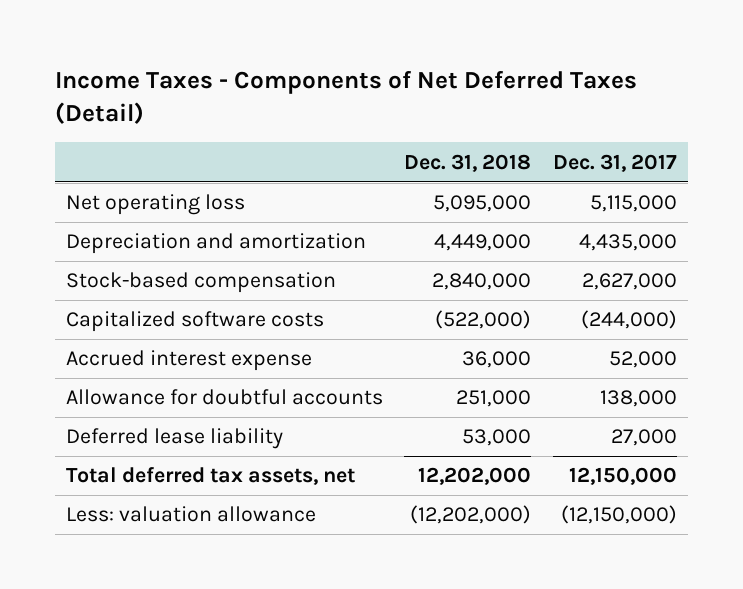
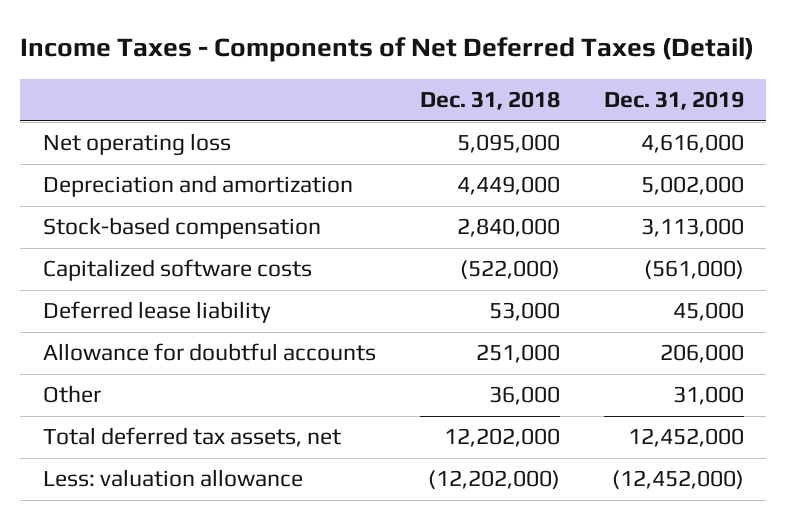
- | Dec. 31, 2018 | Dec. 31, 2017
+ | Dec. 31, 2018 | Dec. 31, 2019
- Accrued interest expense | 36,000 | 52,000
moved down: Allowance for doubtful accounts | 251,000 | 206,000
+ Other | 36,000 | 31,000

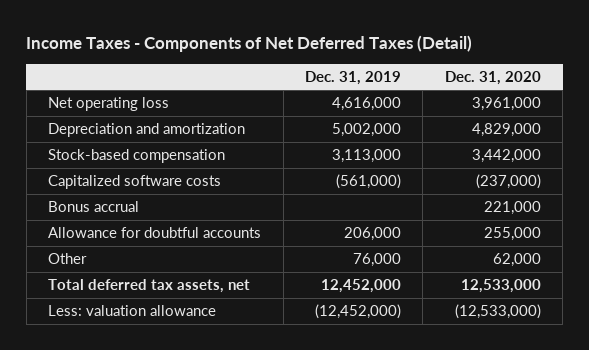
- | Dec. 31, 2018 | Dec. 31, 2019
+ | Dec. 31, 2019 | Dec. 31, 2020
- Deferred lease liability | 53,000 | 45,000
+ Bonus accrual | | 221,000
- Other | 36,000 | 31,000
+ Other | 76,000 | 62,000

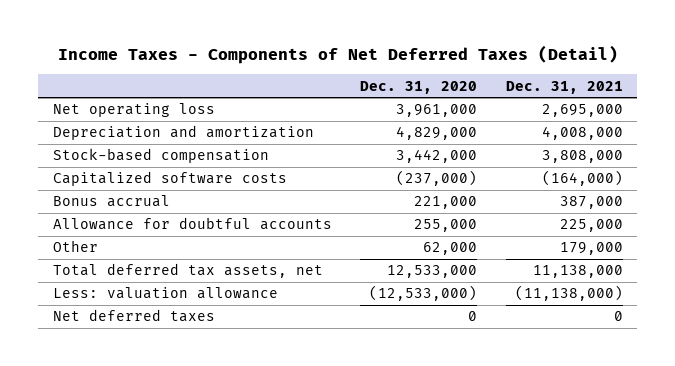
- | Dec. 31, 2019 | Dec. 31, 2020
+ | Dec. 31, 2020 | Dec. 31, 2021
+ Net deferred taxes | 0 | 0

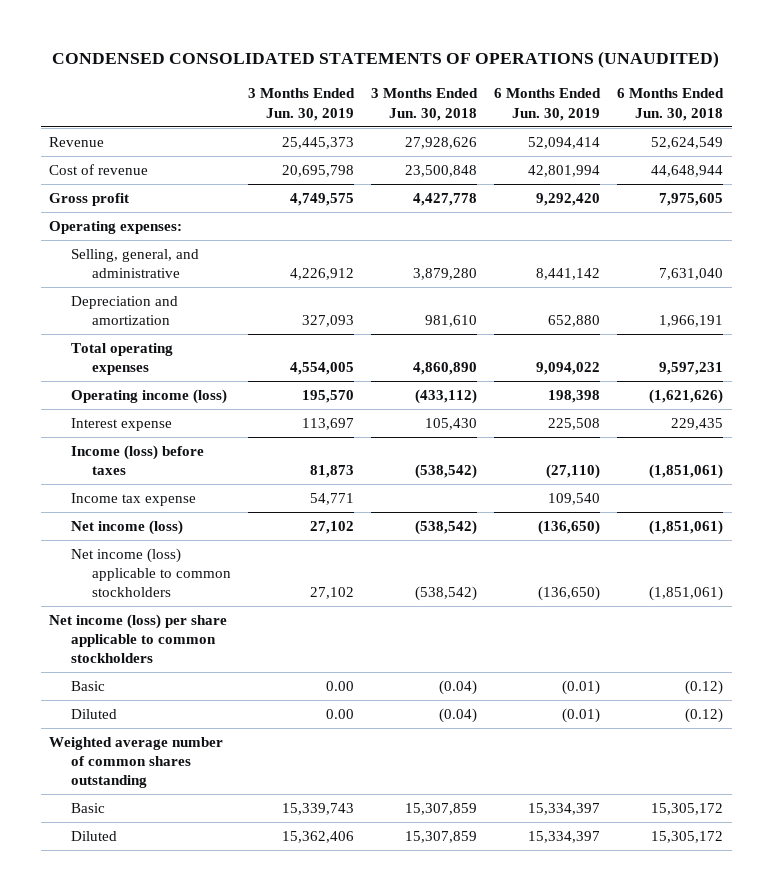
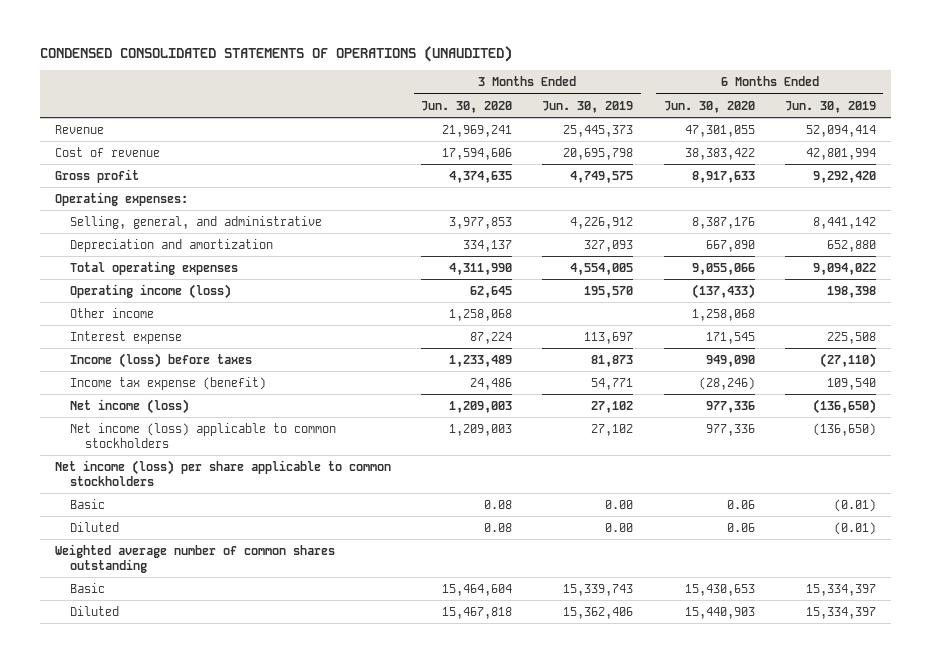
- | 3 Months Ended Jun. 30, 2019 | 3 Months Ended Jun. 30, 2018 | 6 Months Ended Jun. 30, 2019 | 6 Months Ended Jun. 30, 2018
+ | 3 Months Ended Jun. 30, 2020 | 3 Months Ended Jun. 30, 2019 | 6 Months Ended Jun. 30, 2020 | 6 Months Ended Jun. 30, 2019
+ Other income | 1,258,068 | | 1,258,068 |
- Income tax expense | 54,771 | | 109,540 |
+ Income tax expense (benefit) | 24,486 | 54,771 | (28,246) | 109,540

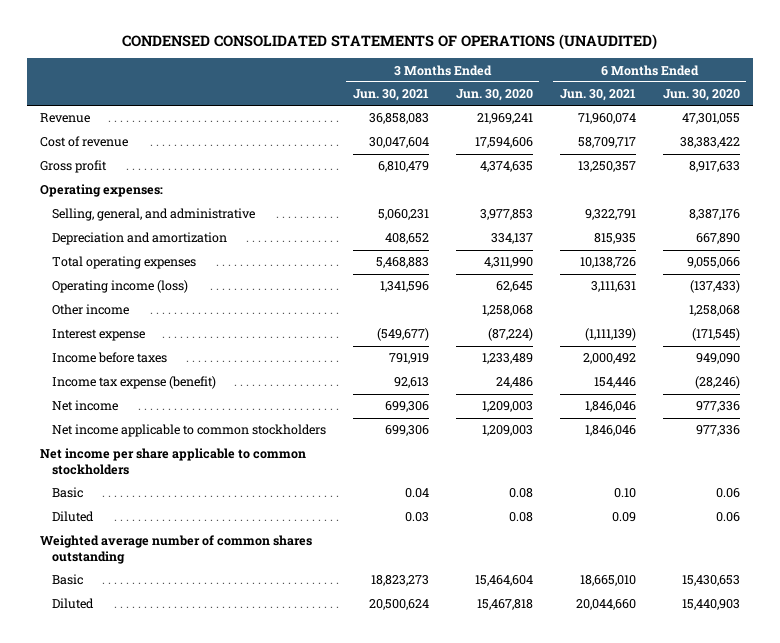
- | 3 Months Ended Jun. 30, 2020 | 3 Months Ended Jun. 30, 2019 | 6 Months Ended Jun. 30, 2020 | 6 Months Ended Jun. 30, 2019
+ | 3 Months Ended Jun. 30, 2021 | 3 Months Ended Jun. 30, 2020 | 6 Months Ended Jun. 30, 2021 | 6 Months Ended Jun. 30, 2020
- Interest expense | 87,224 | 113,697 | 171,545 | 225,508
- Income (loss) before taxes | 1,233,489 | 81,873 | 949,090 | (27,110)
+ Interest expense | (549,677) | (87,224) | (1,111,139) | (171,545)
+ Income before taxes | 791,919 | 1,233,489 | 2,000,492 | 949,090
- Net income (loss) | 1,209,003 | 27,102 | 977,336 | (136,650)
- Net income (loss) applicable to common stockholders | 1,209,003 | 27,102 | 977,336 | (136,650)
- Net income (loss) per share applicable to common stockholders
+ Net income | 699,306 | 1,209,003 | 1,846,046 | 977,336
+ Net income applicable to common stockholders | 699,306 | 1,209,003 | 1,846,046 | 977,336
+ Net income per share applicable to common stockholders

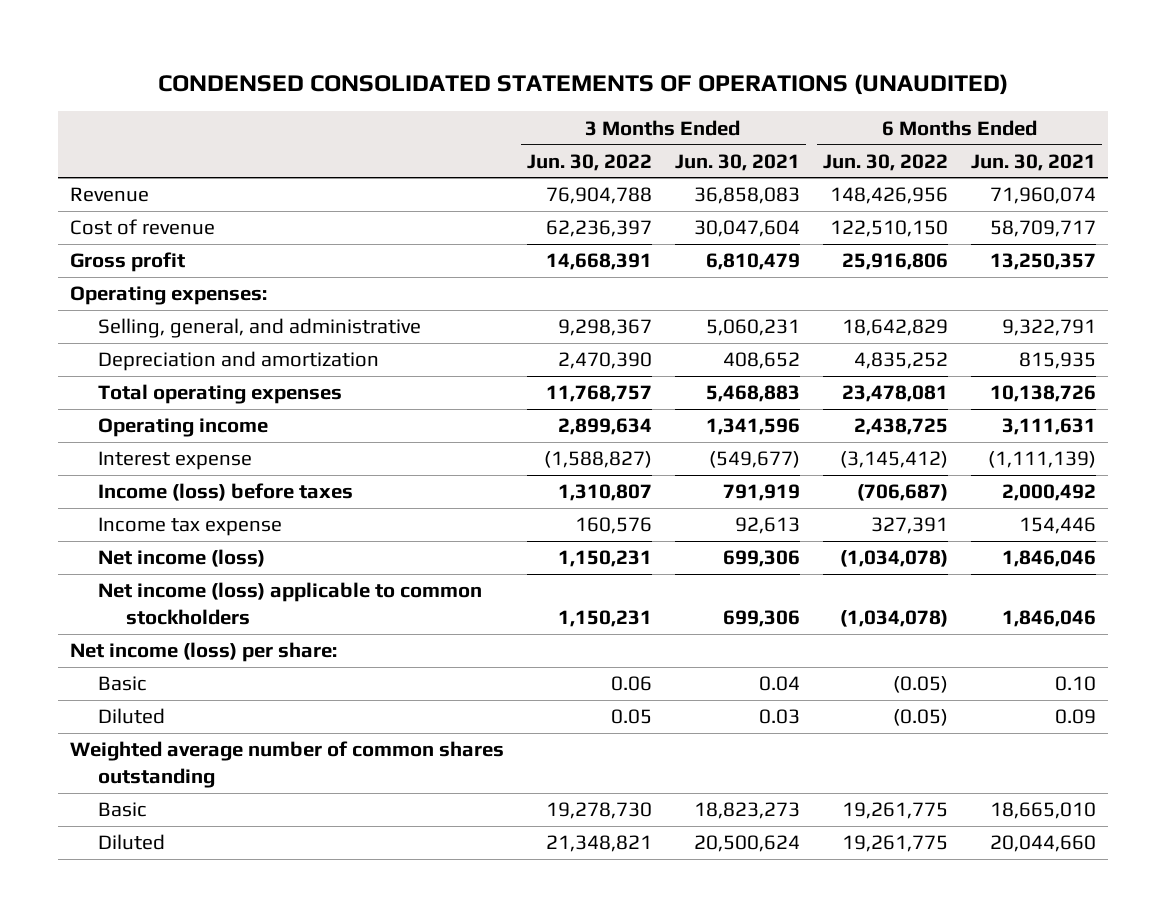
- | 3 Months Ended Jun. 30, 2021 | 3 Months Ended Jun. 30, 2020 | 6 Months Ended Jun. 30, 2021 | 6 Months Ended Jun. 30, 2020
+ | 3 Months Ended Jun. 30, 2022 | 3 Months Ended Jun. 30, 2021 | 6 Months Ended Jun. 30, 2022 | 6 Months Ended Jun. 30, 2021
- Operating income (loss) | 1,341,596 | 62,645 | 3,111,631 | (137,433)
- Other income | | 1,258,068 | | 1,258,068
+ Operating income | 2,899,634 | 1,341,596 | 2,438,725 | 3,111,631
- Income before taxes | 791,919 | 1,233,489 | 2,000,492 | 949,090
- Income tax expense (benefit) | 92,613 | 24,486 | 154,446 | (28,246)
- Net income | 699,306 | 1,209,003 | 1,846,046 | 977,336
- Net income applicable to common stockholders | 699,306 | 1,209,003 | 1,846,046 | 977,336
- Net income per share applicable to common stockholders
+ Income (loss) before taxes | 1,310,807 | 791,919 | (706,687) | 2,000,492
+ Income tax expense | 160,576 | 92,613 | 327,391 | 154,446
+ Net income (loss) | 1,150,231 | 699,306 | (1,034,078) | 1,846,046
+ Net income (loss) applicable to common stockholders | 1,150,231 | 699,306 | (1,034,078) | 1,846,046
+ Net income (loss) per share:

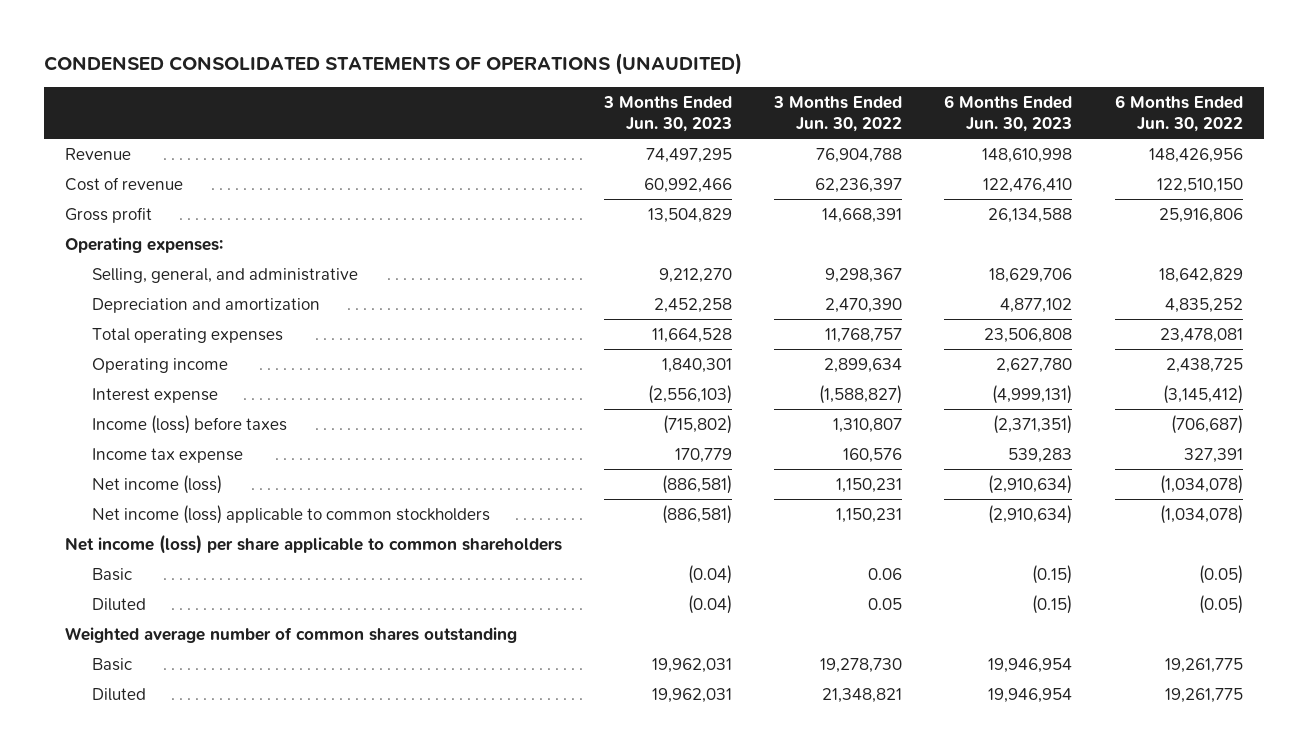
- | 3 Months Ended Jun. 30, 2022 | 3 Months Ended Jun. 30, 2021 | 6 Months Ended Jun. 30, 2022 | 6 Months Ended Jun. 30, 2021
+ | 3 Months Ended Jun. 30, 2023 | 3 Months Ended Jun. 30, 2022 | 6 Months Ended Jun. 30, 2023 | 6 Months Ended Jun. 30, 2022
- Net income (loss) per share:
+ Net income (loss) per share applicable to common shareholders

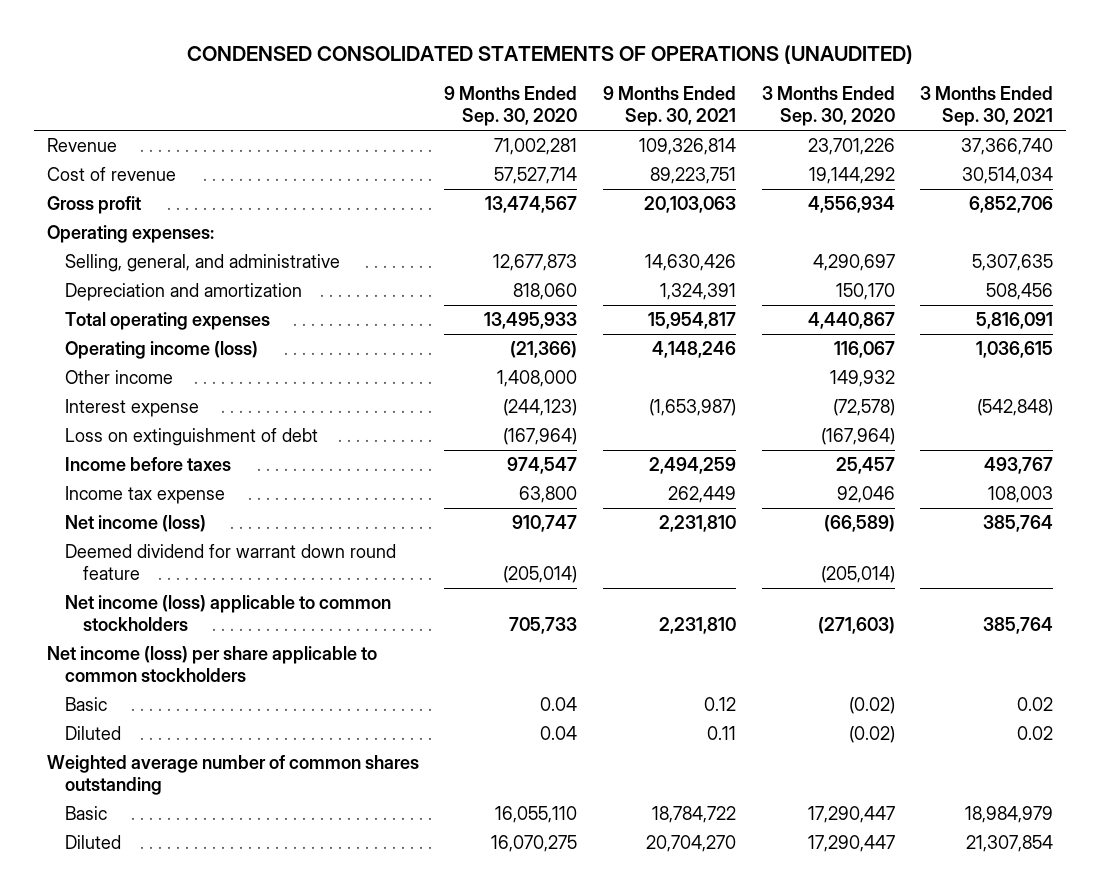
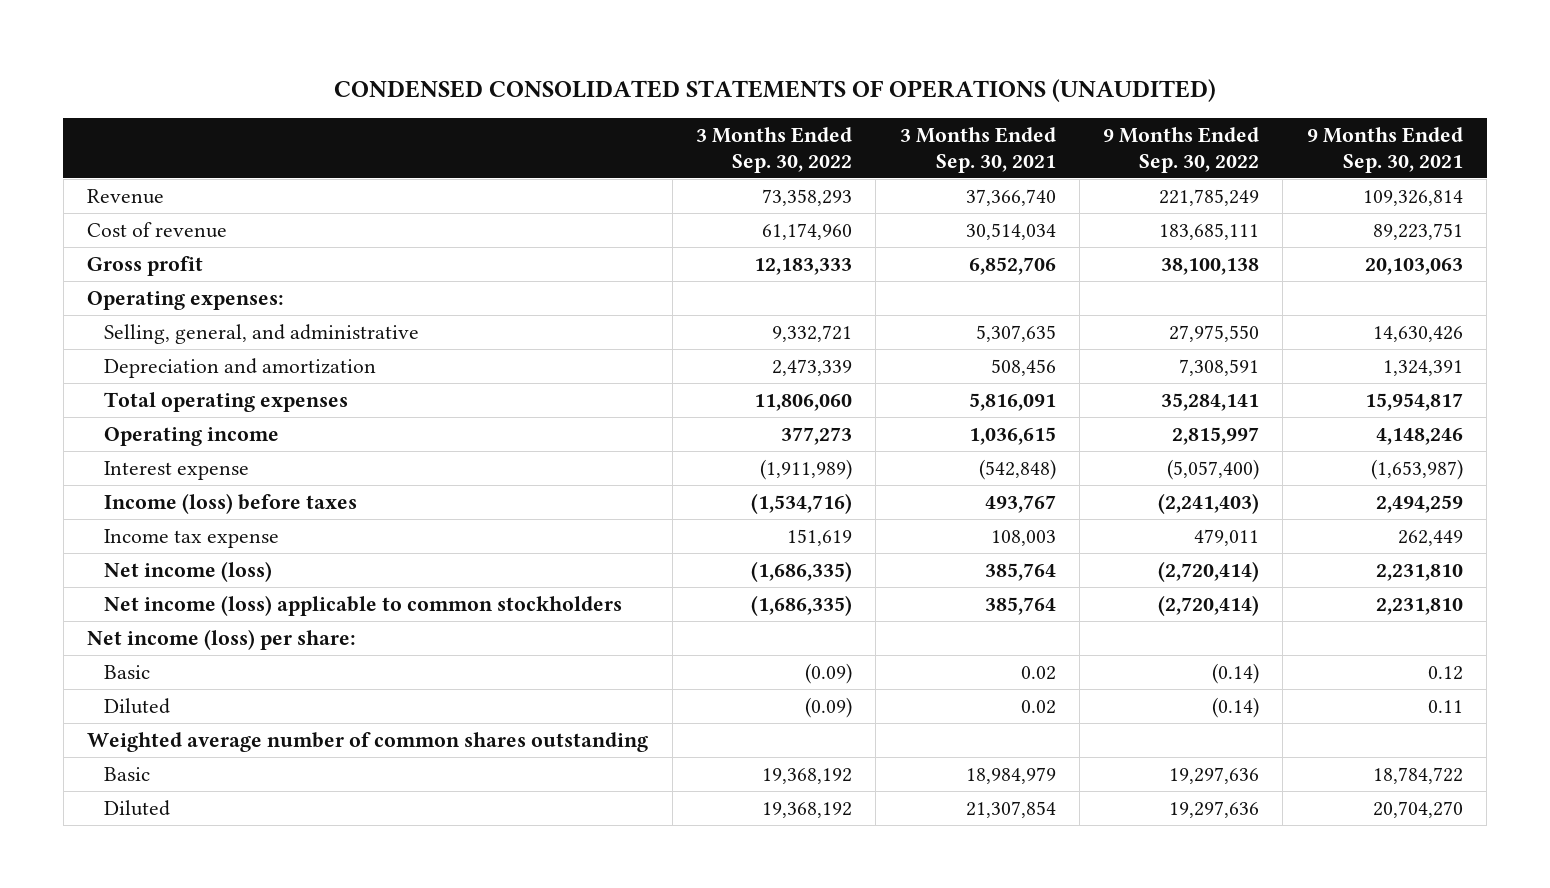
- | 9 Months Ended Sep. 30, 2020 | 9 Months Ended Sep. 30, 2021 | 3 Months Ended Sep. 30, 2020 | 3 Months Ended Sep. 30, 2021
+ | 3 Months Ended Sep. 30, 2022 | 3 Months Ended Sep. 30, 2021 | 9 Months Ended Sep. 30, 2022 | 9 Months Ended Sep. 30, 2021
- Operating income (loss) | (21,366) | 4,148,246 | 116,067 | 1,036,615
- Other income | 1,408,000 | | 149,932 |
+ Operating income | 377,273 | 1,036,615 | 2,815,997 | 4,148,246
- Loss on extinguishment of debt | (167,964) | | (167,964) |
- Income before taxes | 974,547 | 2,494,259 | 25,457 | 493,767
+ Income (loss) before taxes | (1,534,716) | 493,767 | (2,241,403) | 2,494,259
- Deemed dividend for warrant down round feature | (205,014) | | (205,014) |
- Net income (loss) per share applicable to common stockholders
+ Net income (loss) per share:

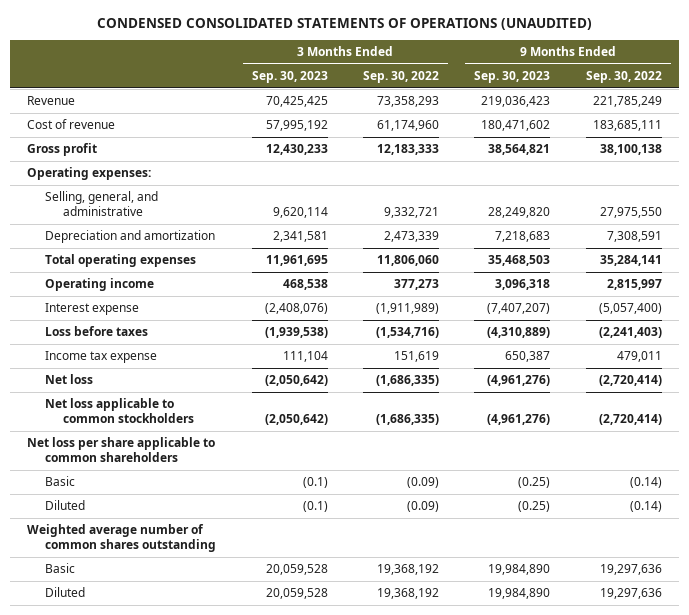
- | 3 Months Ended Sep. 30, 2022 | 3 Months Ended Sep. 30, 2021 | 9 Months Ended Sep. 30, 2022 | 9 Months Ended Sep. 30, 2021
+ | 3 Months Ended Sep. 30, 2023 | 3 Months Ended Sep. 30, 2022 | 9 Months Ended Sep. 30, 2023 | 9 Months Ended Sep. 30, 2022
- Income (loss) before taxes | (1,534,716) | 493,767 | (2,241,403) | 2,494,259
+ Loss before taxes | (1,939,538) | (1,534,716) | (4,310,889) | (2,241,403)
- Net income (loss) | (1,686,335) | 385,764 | (2,720,414) | 2,231,810
- Net income (loss) applicable to common stockholders | (1,686,335) | 385,764 | (2,720,414) | 2,231,810
- Net income (loss) per share:
+ Net loss | (2,050,642) | (1,686,335) | (4,961,276) | (2,720,414)
+ Net loss applicable to common stockholders | (2,050,642) | (1,686,335) | (4,961,276) | (2,720,414)
+ Net loss per share applicable to common shareholders

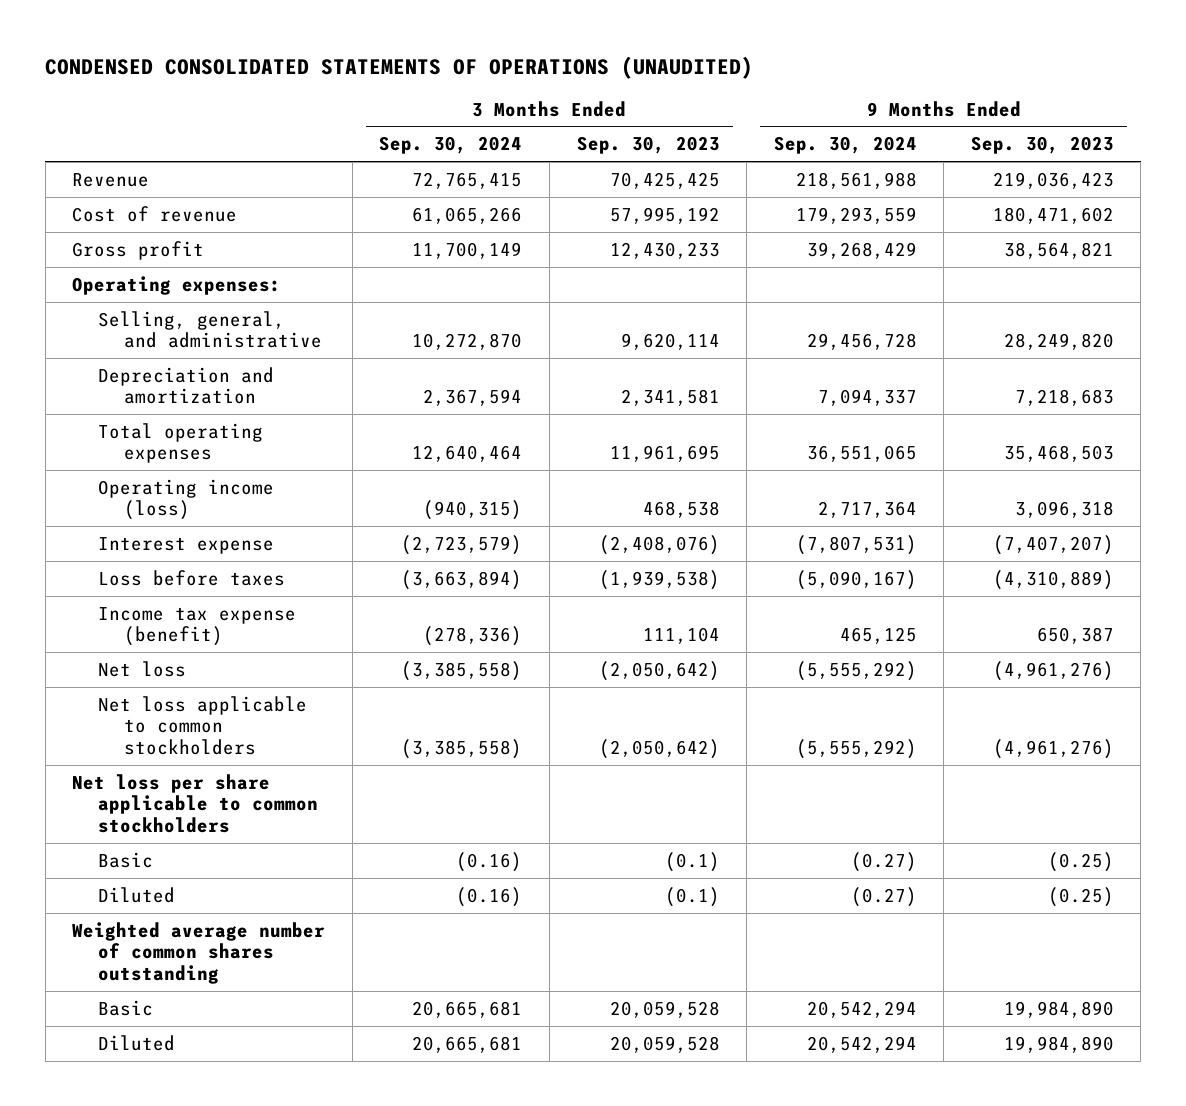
- | 3 Months Ended Sep. 30, 2023 | 3 Months Ended Sep. 30, 2022 | 9 Months Ended Sep. 30, 2023 | 9 Months Ended Sep. 30, 2022
+ | 3 Months Ended Sep. 30, 2024 | 3 Months Ended Sep. 30, 2023 | 9 Months Ended Sep. 30, 2024 | 9 Months Ended Sep. 30, 2023
- Operating income | 468,538 | 377,273 | 3,096,318 | 2,815,997
+ Operating income (loss) | (940,315) | 468,538 | 2,717,364 | 3,096,318
- Income tax expense | 111,104 | 151,619 | 650,387 | 479,011
+ Income tax expense (benefit) | (278,336) | 111,104 | 465,125 | 650,387
- Net loss per share applicable to common shareholders
+ Net loss per share applicable to common stockholders

